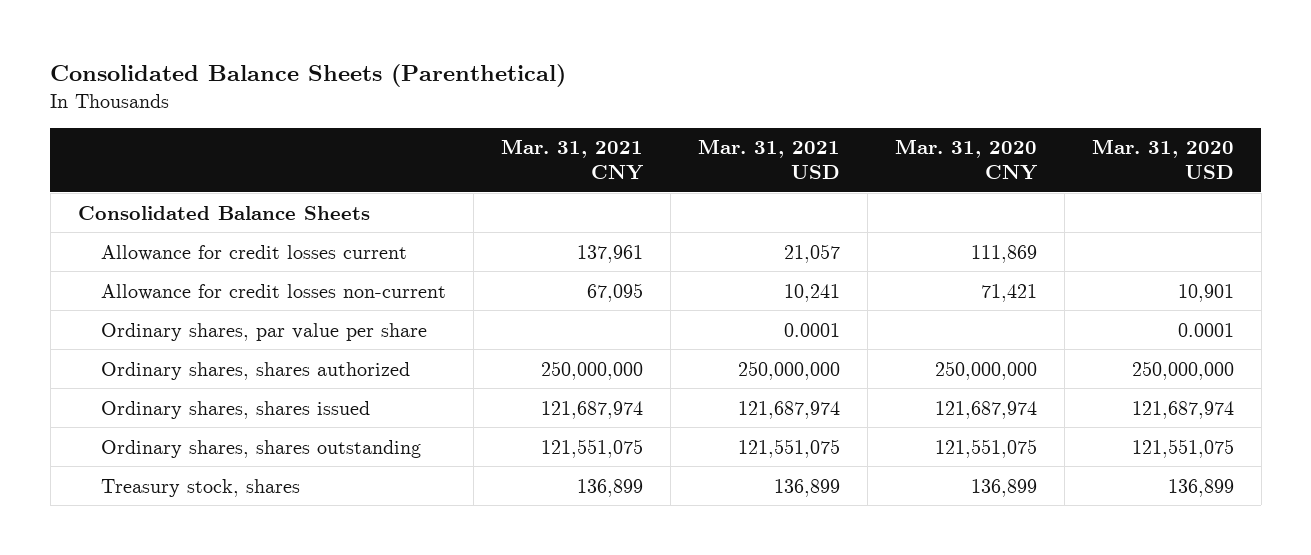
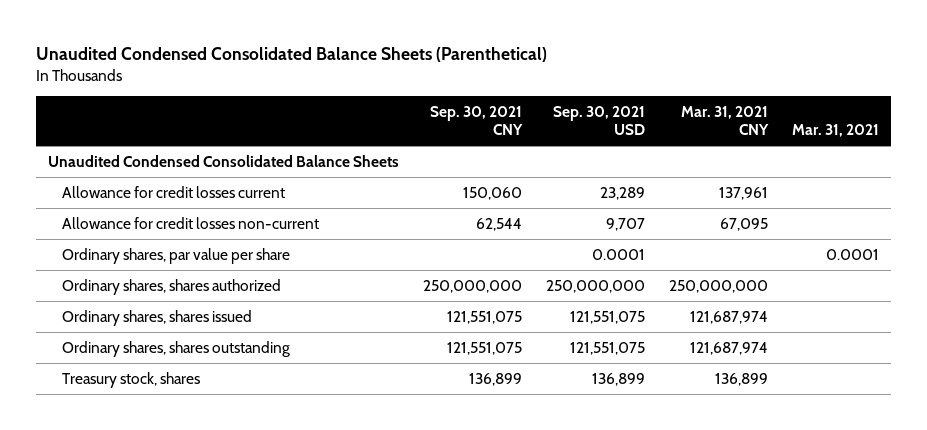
- Consolidated Balance Sheets (Parenthetical)
+ Unaudited Condensed Consolidated Balance Sheets (Parenthetical)
- | Mar. 31, 2021 CNY | Mar. 31, 2021 USD | Mar. 31, 2020 CNY | Mar. 31, 2020 USD
+ | Sep. 30, 2021 CNY | Sep. 30, 2021 USD | Mar. 31, 2021 CNY | Mar. 31, 2021
- Consolidated Balance Sheets
+ Unaudited Condensed Consolidated Balance Sheets
- Ordinary shares, shares outstanding | 121,551,075 | 121,551,075 | 121,551,075 | 121,551,075
+ Ordinary shares, shares outstanding | 121,551,075 | 121,551,075 | 121,687,974 |

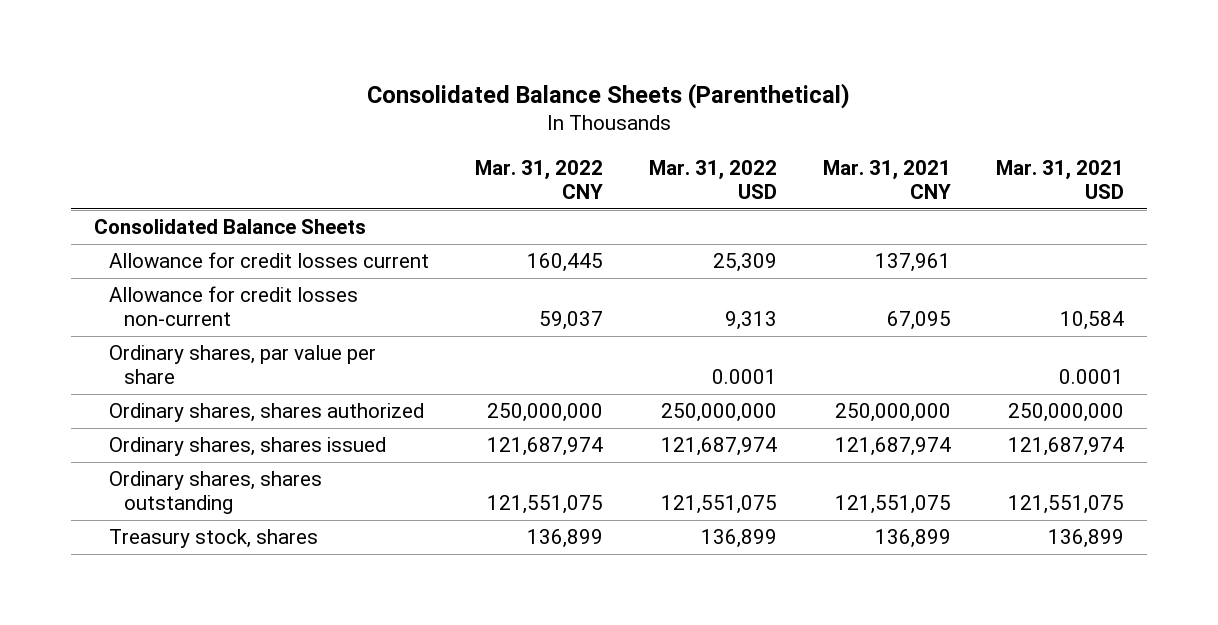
- Unaudited Condensed Consolidated Balance Sheets (Parenthetical)
+ Consolidated Balance Sheets (Parenthetical)
- | Sep. 30, 2021 CNY | Sep. 30, 2021 USD | Mar. 31, 2021 CNY | Mar. 31, 2021
+ | Mar. 31, 2022 CNY | Mar. 31, 2022 USD | Mar. 31, 2021 CNY | Mar. 31, 2021 USD
- Unaudited Condensed Consolidated Balance Sheets
+ Consolidated Balance Sheets
- Ordinary shares, shares outstanding | 121,551,075 | 121,551,075 | 121,687,974 |
+ Ordinary shares, shares outstanding | 121,551,075 | 121,551,075 | 121,551,075 | 121,551,075

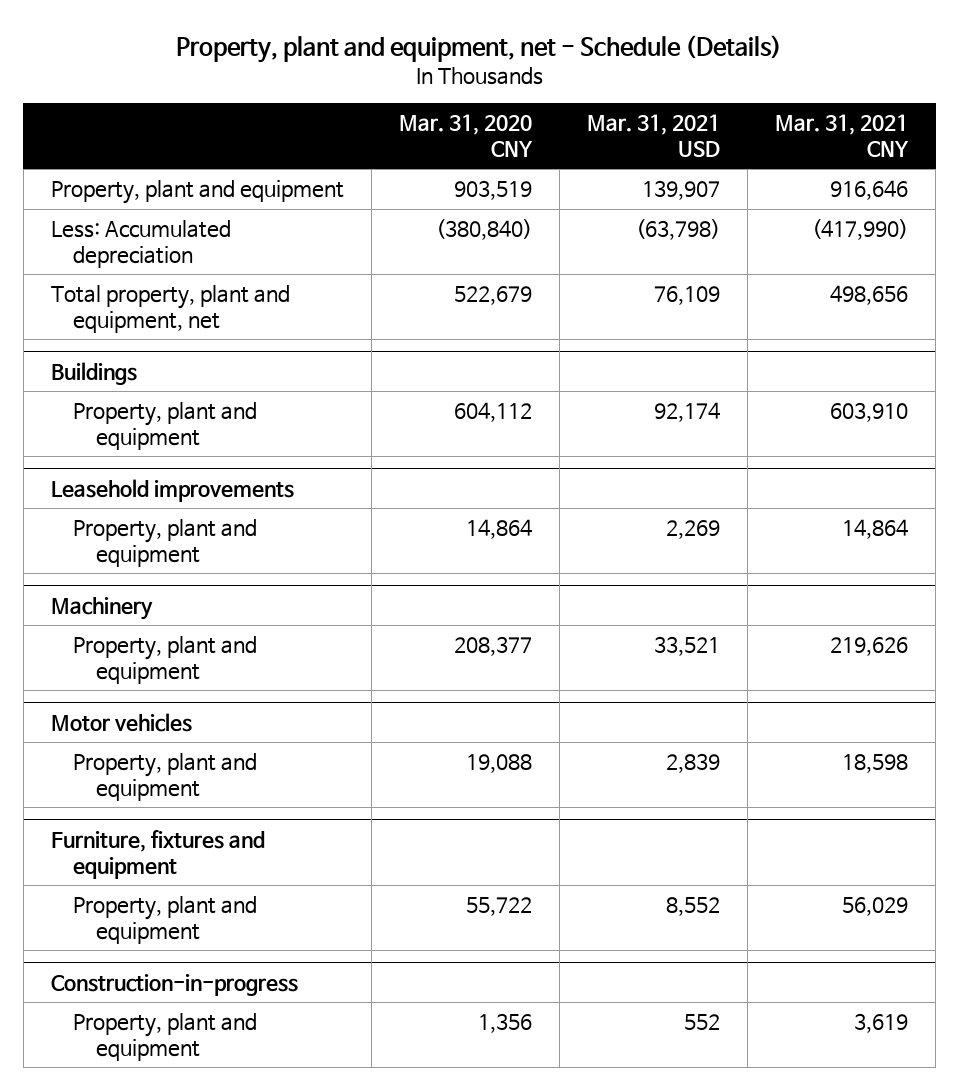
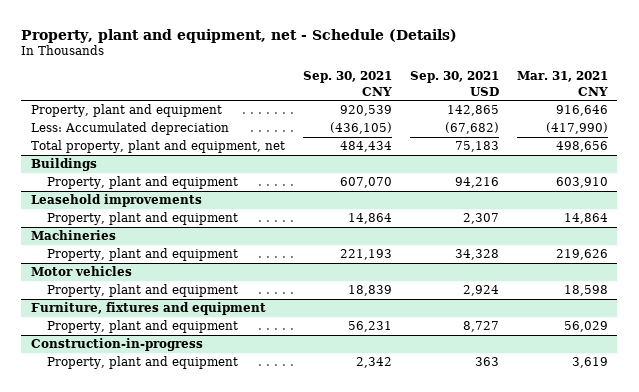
- | Mar. 31, 2020 CNY | Mar. 31, 2021 USD | Mar. 31, 2021 CNY
+ | Sep. 30, 2021 CNY | Sep. 30, 2021 USD | Mar. 31, 2021 CNY
- Machinery
+ Machineries

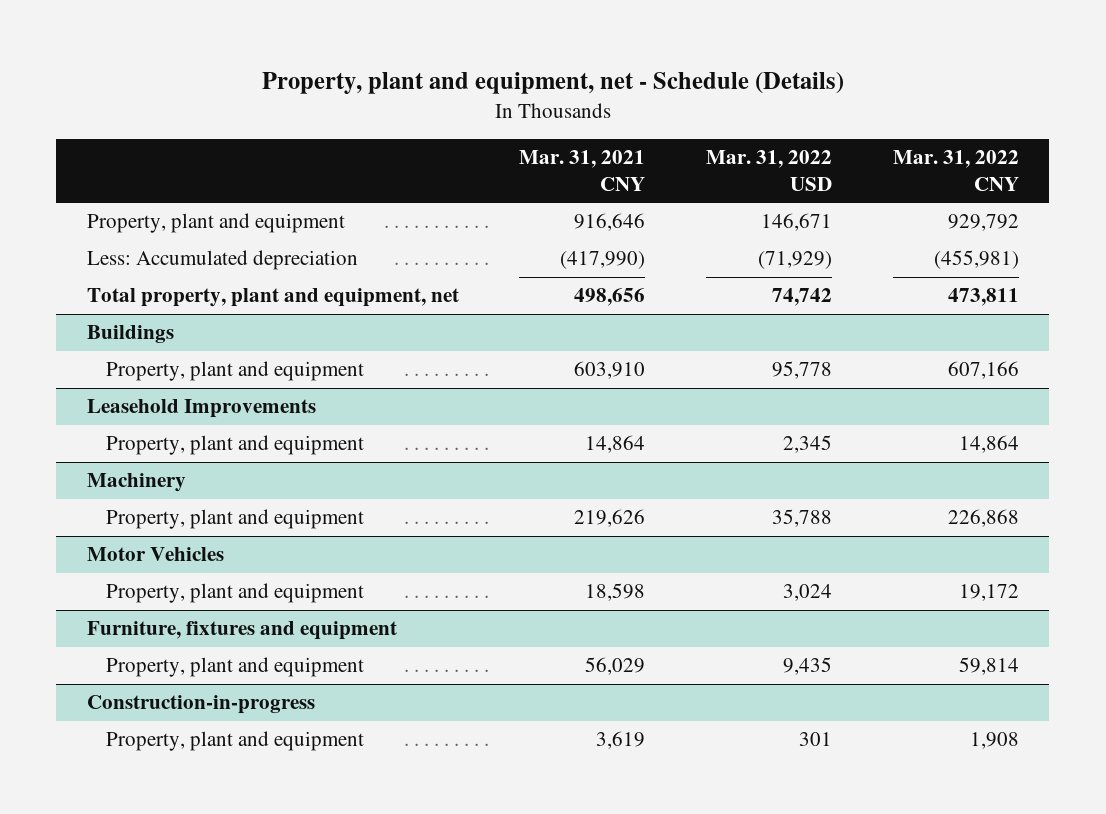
- | Sep. 30, 2021 CNY | Sep. 30, 2021 USD | Mar. 31, 2021 CNY
+ | Mar. 31, 2021 CNY | Mar. 31, 2022 USD | Mar. 31, 2022 CNY
- Leasehold improvements
+ Leasehold Improvements
- Machineries
+ Machinery
- Motor vehicles
+ Motor Vehicles

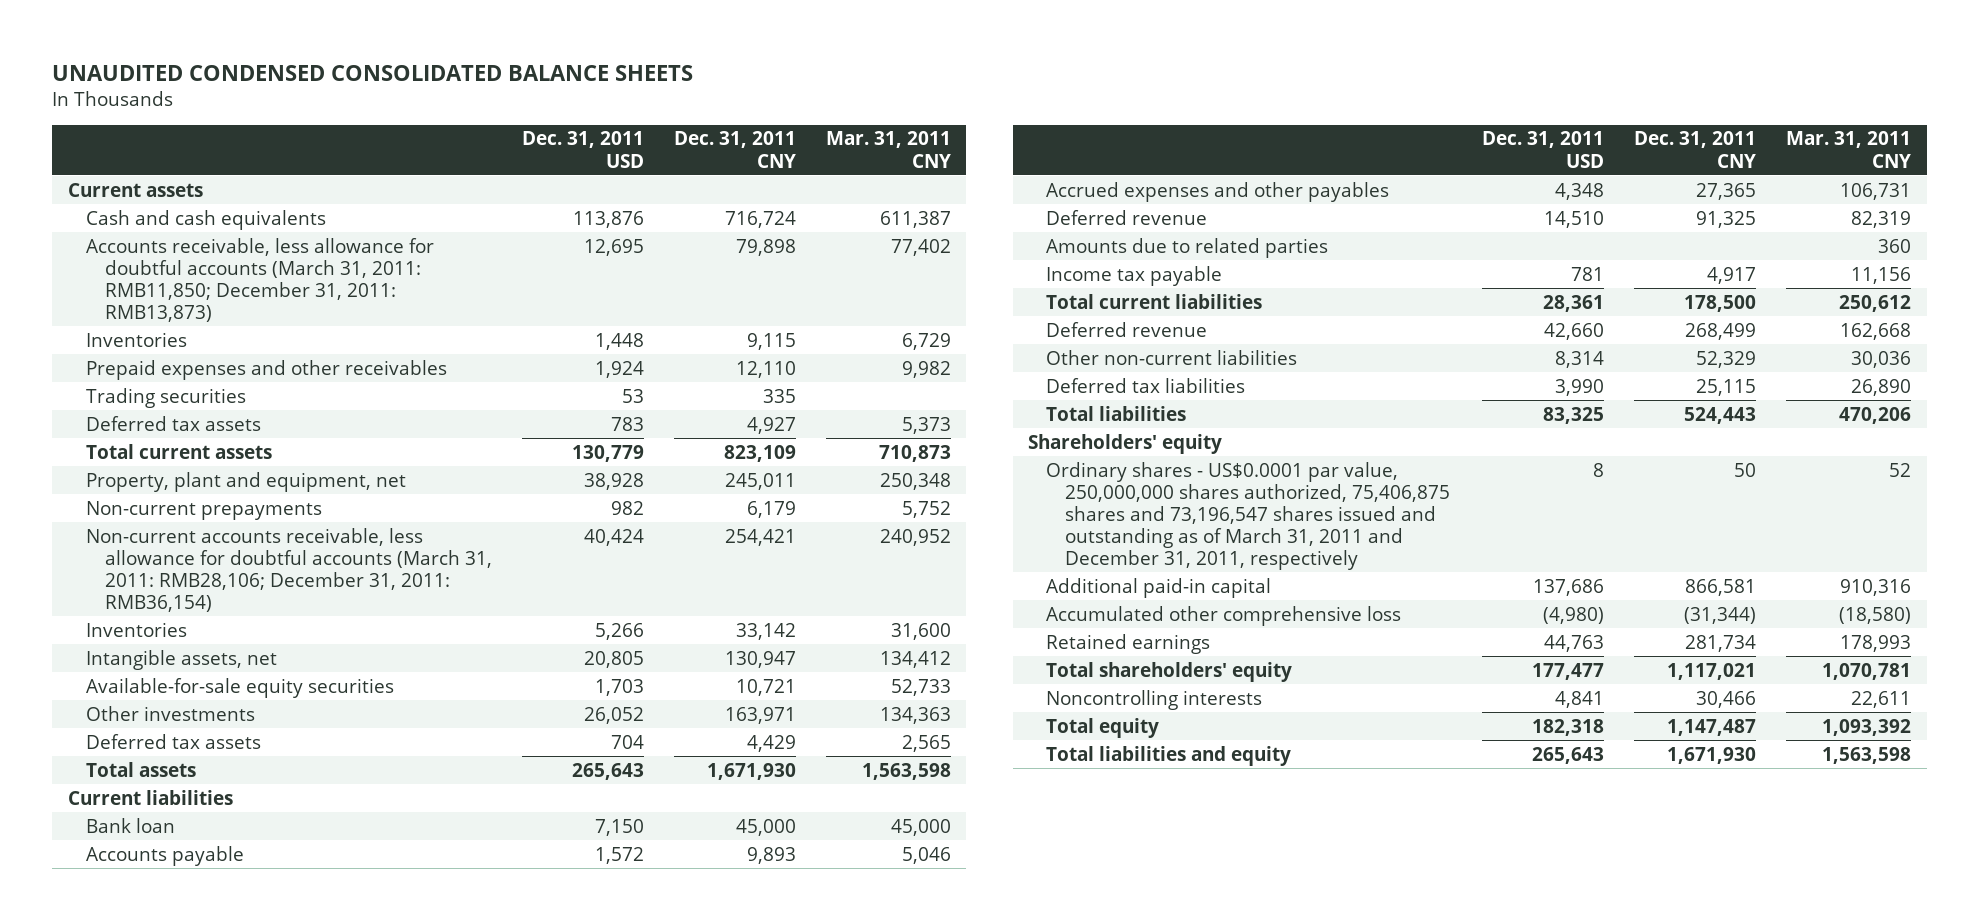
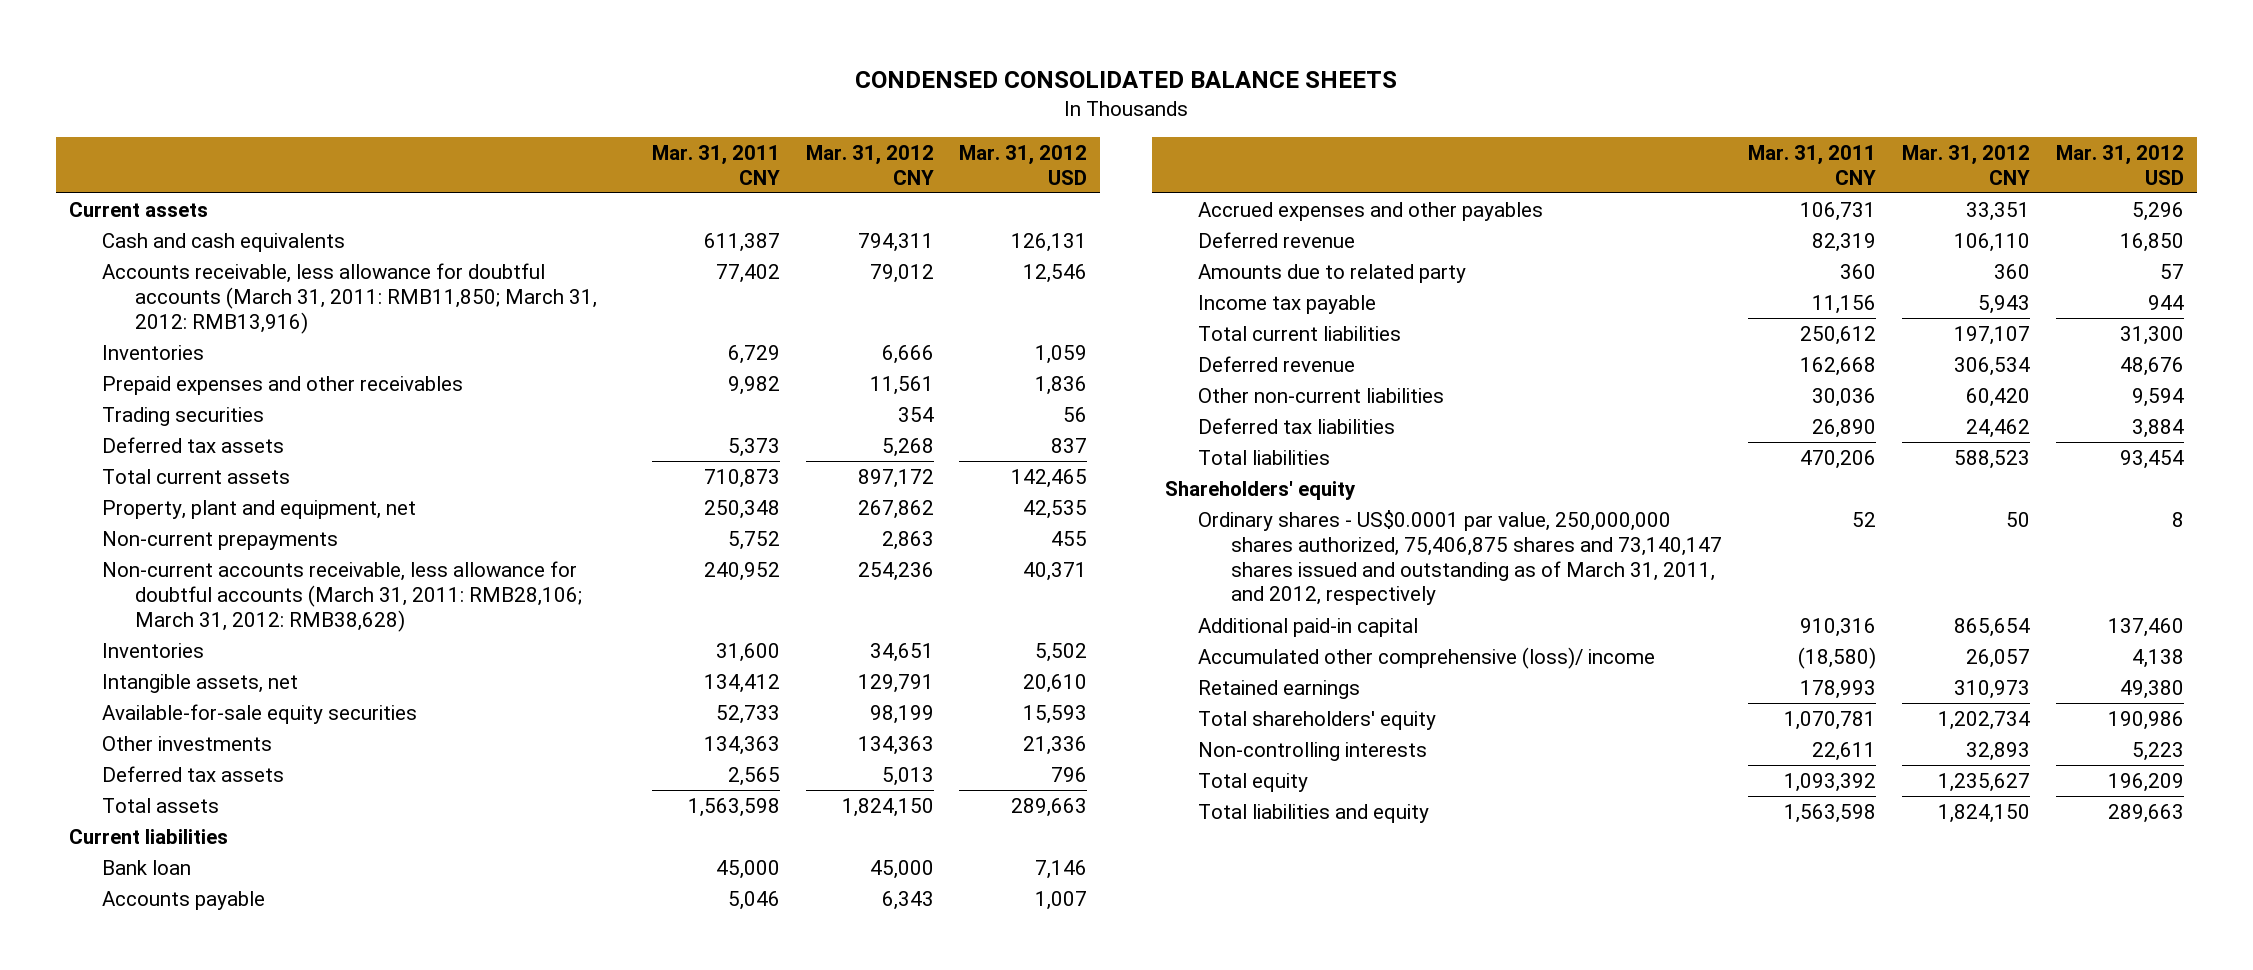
- UNAUDITED CONDENSED CONSOLIDATED BALANCE SHEETS
+ CONDENSED CONSOLIDATED BALANCE SHEETS
- | Dec. 31, 2011 USD | Dec. 31, 2011 CNY | Mar. 31, 2011 CNY
+ | Mar. 31, 2011 CNY | Mar. 31, 2012 CNY | Mar. 31, 2012 USD
- Accounts receivable, less allowance for doubtful accounts (March 31, 2011: RMB11,850; December 31, 2011: RMB13,873) | 12,695 | 79,898 | 77,402
+ Accounts receivable, less allowance for doubtful accounts (March 31, 2011: RMB11,850; March 31, 2012: RMB13,916) | 77,402 | 79,012 | 12,546
- Non-current accounts receivable, less allowance for doubtful accounts (March 31, 2011: RMB28,106; December 31, 2011: RMB36,154) | 40,424 | 254,421 | 240,952
+ Non-current accounts receivable, less allowance for doubtful accounts (March 31, 2011: RMB28,106; March 31, 2012: RMB38,628) | 240,952 | 254,236 | 40,371
- Amounts due to related parties | | | 360
+ Amounts due to related party | 360 | 360 | 57
- Ordinary shares - US$0.0001 par value, 250,000,000 shares authorized, 75,406,875 shares and 73,196,547 shares issued and outstanding as of March 31, 2011 and December 31, 2011, respectively | 8 | 50 | 52
+ Ordinary shares - US$0.0001 par value, 250,000,000 shares authorized, 75,406,875 shares and 73,140,147 shares issued and outstanding as of March 31, 2011, and 2012, respectively | 52 | 50 | 8
- Accumulated other comprehensive loss | (4,980) | (31,344) | (18,580)
+ Accumulated other comprehensive (loss)/ income | (18,580) | 26,057 | 4,138
- Noncontrolling interests | 4,841 | 30,466 | 22,611
+ Non-controlling interests | 22,611 | 32,893 | 5,223

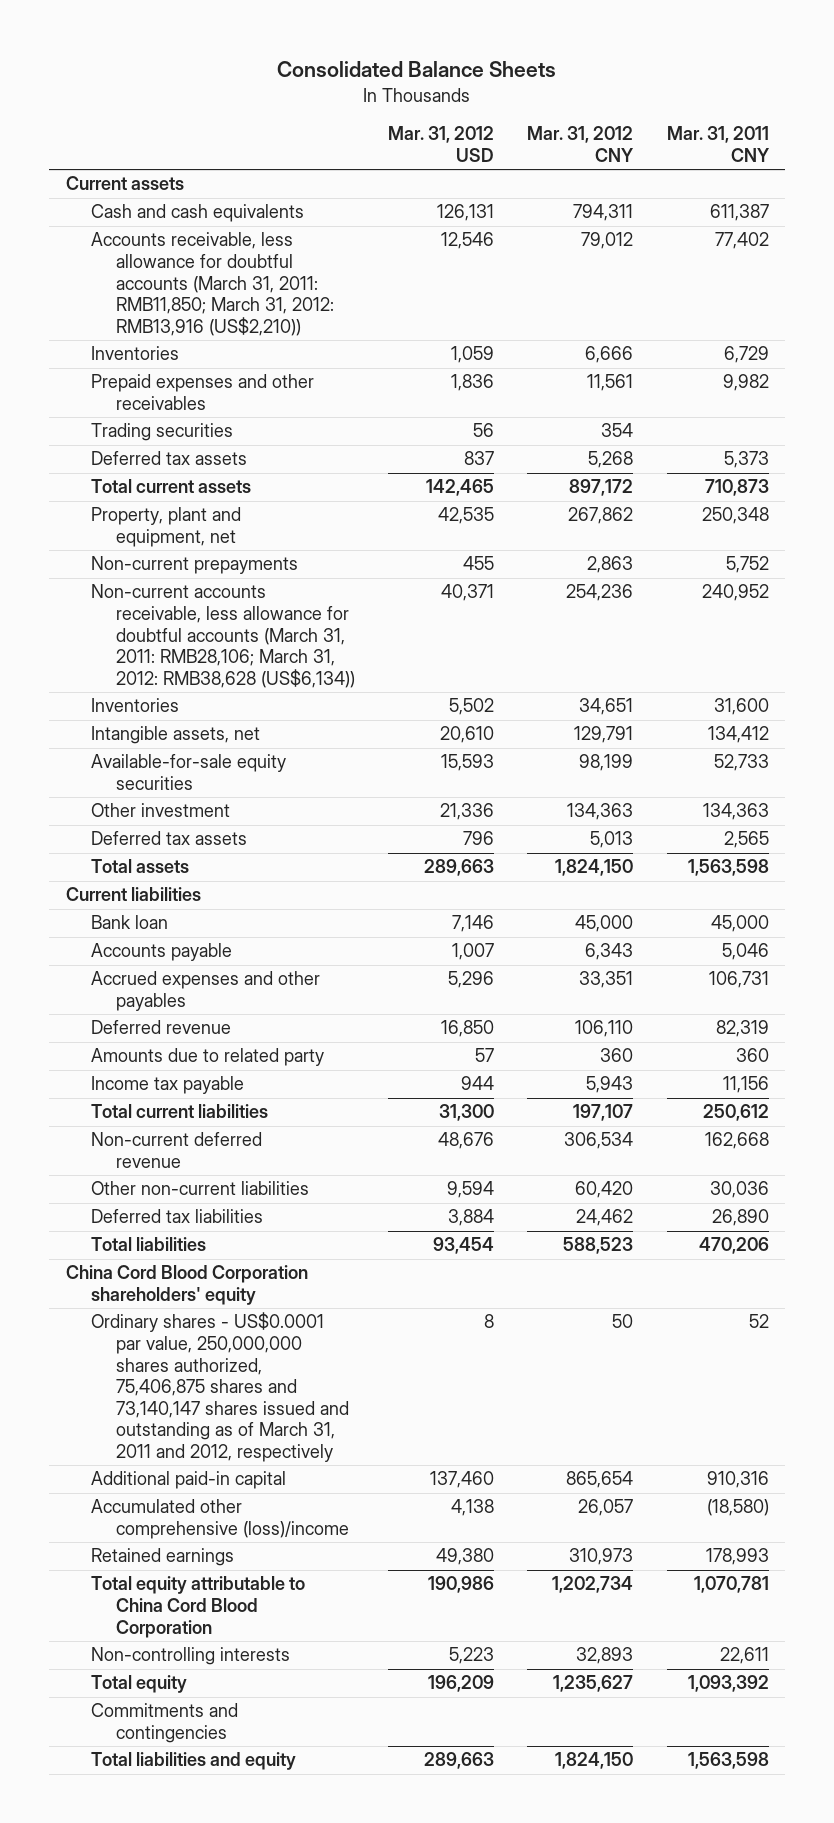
- CONDENSED CONSOLIDATED BALANCE SHEETS
+ Consolidated Balance Sheets
- | Mar. 31, 2011 CNY | Mar. 31, 2012 CNY | Mar. 31, 2012 USD
+ | Mar. 31, 2012 USD | Mar. 31, 2012 CNY | Mar. 31, 2011 CNY
- Accounts receivable, less allowance for doubtful accounts (March 31, 2011: RMB11,850; March 31, 2012: RMB13,916) | 77,402 | 79,012 | 12,546
+ Accounts receivable, less allowance for doubtful accounts (March 31, 2011: RMB11,850; March 31, 2012: RMB13,916 (US$2,210)) | 12,546 | 79,012 | 77,402
- Non-current accounts receivable, less allowance for doubtful accounts (March 31, 2011: RMB28,106; March 31, 2012: RMB38,628) | 240,952 | 254,236 | 40,371
+ Non-current accounts receivable, less allowance for doubtful accounts (March 31, 2011: RMB28,106; March 31, 2012: RMB38,628 (US$6,134)) | 40,371 | 254,236 | 240,952
- Other investments | 134,363 | 134,363 | 21,336
+ Other investment | 21,336 | 134,363 | 134,363
- Deferred revenue | 162,668 | 306,534 | 48,676
+ Non-current deferred revenue | 48,676 | 306,534 | 162,668
- Shareholders' equity
- Ordinary shares - US$0.0001 par value, 250,000,000 shares authorized, 75,406,875 shares and 73,140,147 shares issued and outstanding as of March 31, 2011, and 2012, respectively | 52 | 50 | 8
+ China Cord Blood Corporation shareholders' equity
+ Ordinary shares - US$0.0001 par value, 250,000,000 shares authorized, 75,406,875 shares and 73,140,147 shares issued and outstanding as of March 31, 2011 and 2012, respectively | 8 | 50 | 52
- Accumulated other comprehensive (loss)/ income | (18,580) | 26,057 | 4,138
+ Accumulated other comprehensive (loss)/income | 4,138 | 26,057 | (18,580)
- Total shareholders' equity | 1,070,781 | 1,202,734 | 190,986
+ Total equity attributable to China Cord Blood Corporation | 190,986 | 1,202,734 | 1,070,781
+ Commitments and contingencies

